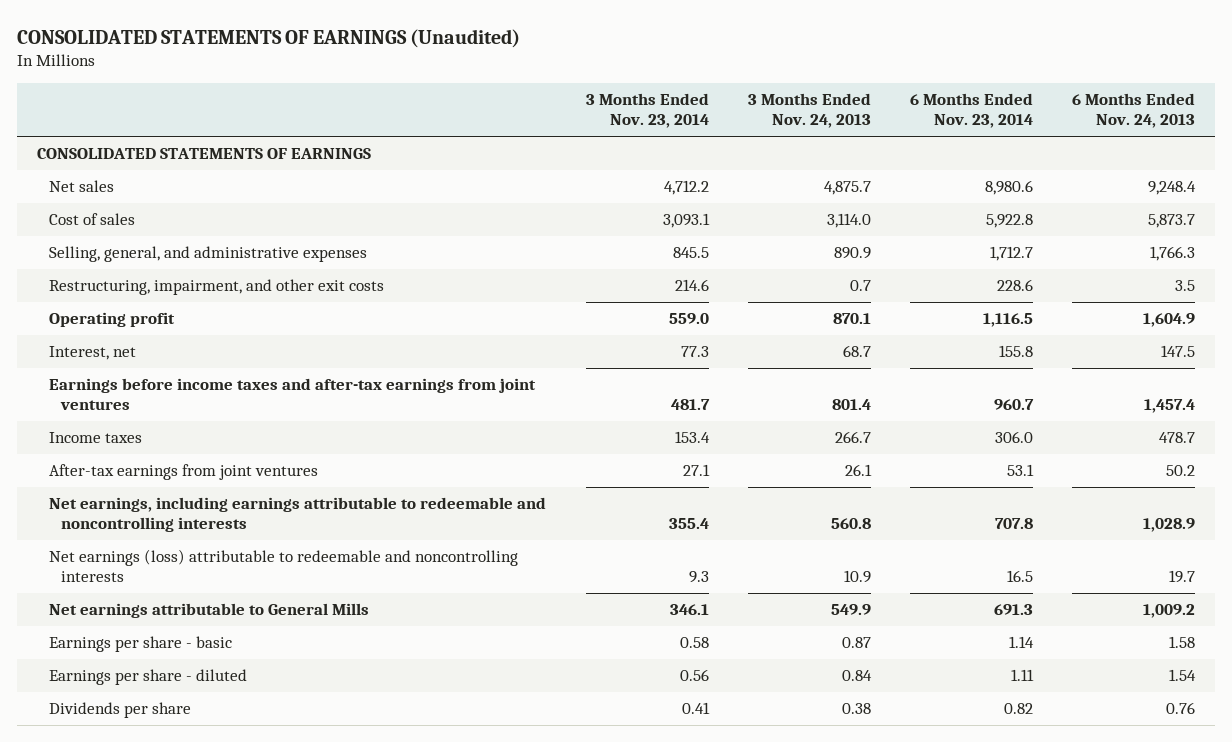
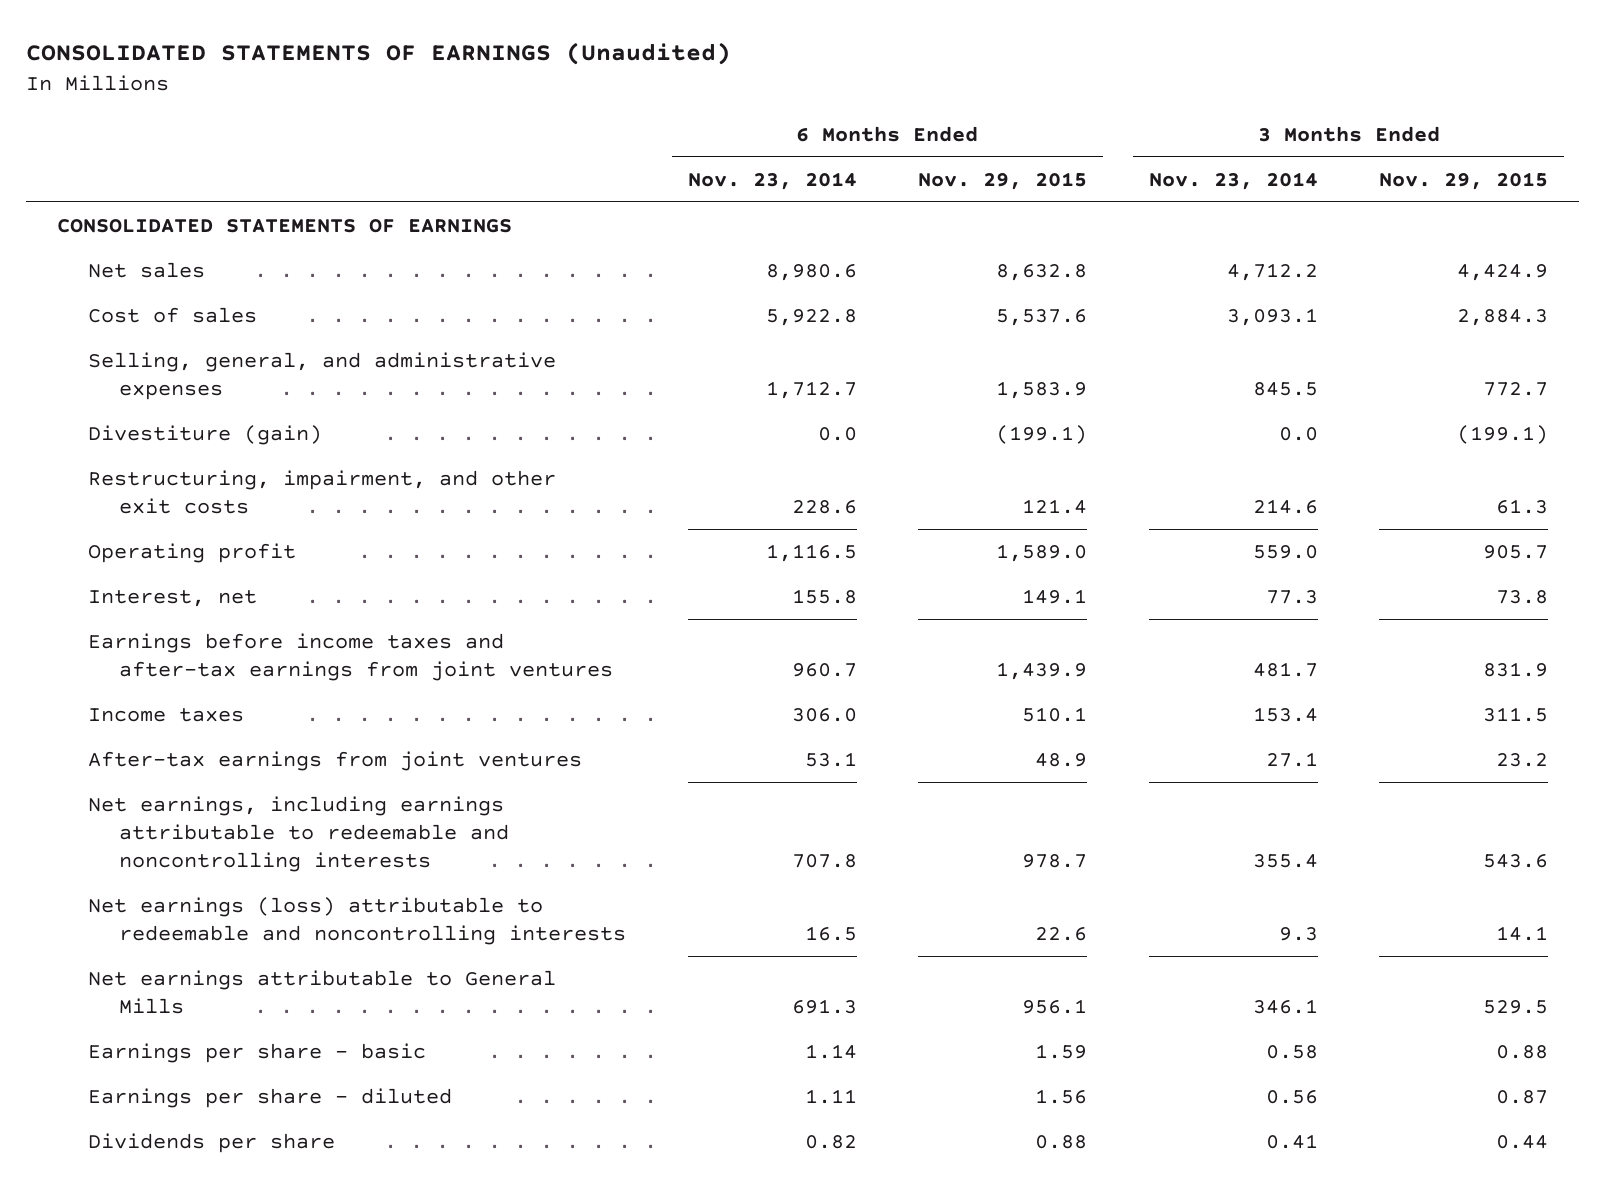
- | 3 Months Ended Nov. 23, 2014 | 3 Months Ended Nov. 24, 2013 | 6 Months Ended Nov. 23, 2014 | 6 Months Ended Nov. 24, 2013
+ | 6 Months Ended Nov. 23, 2014 | 6 Months Ended Nov. 29, 2015 | 3 Months Ended Nov. 23, 2014 | 3 Months Ended Nov. 29, 2015
+ Divestiture (gain) | 0.0 | (199.1) | 0.0 | (199.1)

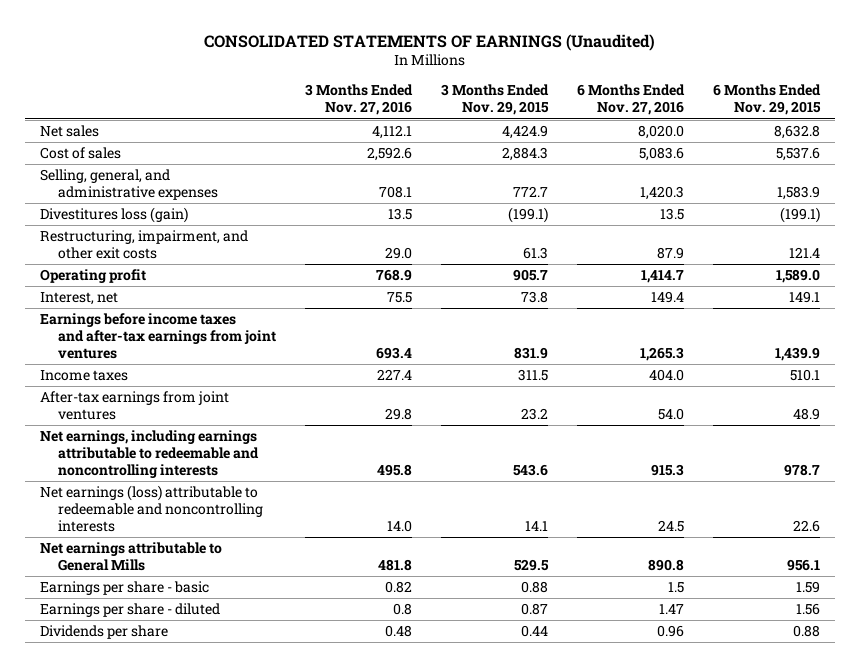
- | 6 Months Ended Nov. 23, 2014 | 6 Months Ended Nov. 29, 2015 | 3 Months Ended Nov. 23, 2014 | 3 Months Ended Nov. 29, 2015
+ | 3 Months Ended Nov. 27, 2016 | 3 Months Ended Nov. 29, 2015 | 6 Months Ended Nov. 27, 2016 | 6 Months Ended Nov. 29, 2015
- CONSOLIDATED STATEMENTS OF EARNINGS
- Divestiture (gain) | 0.0 | (199.1) | 0.0 | (199.1)
+ Divestitures loss (gain) | 13.5 | (199.1) | 13.5 | (199.1)

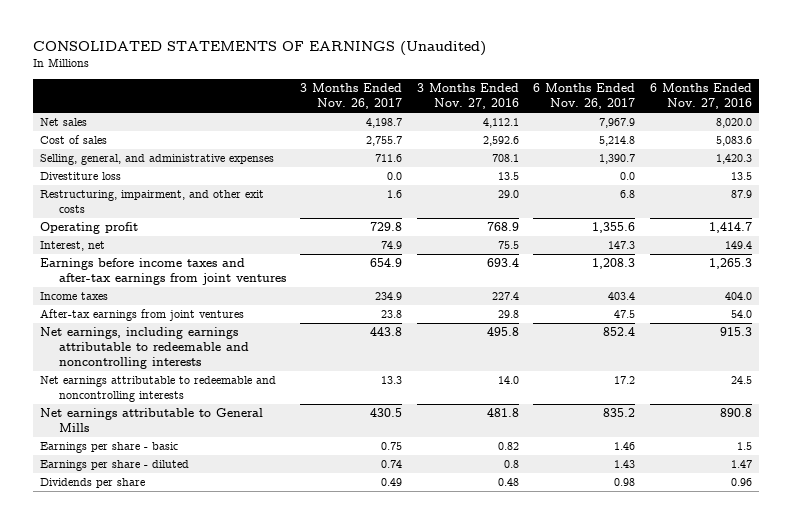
- | 3 Months Ended Nov. 27, 2016 | 3 Months Ended Nov. 29, 2015 | 6 Months Ended Nov. 27, 2016 | 6 Months Ended Nov. 29, 2015
+ | 3 Months Ended Nov. 26, 2017 | 3 Months Ended Nov. 27, 2016 | 6 Months Ended Nov. 26, 2017 | 6 Months Ended Nov. 27, 2016
- Divestitures loss (gain) | 13.5 | (199.1) | 13.5 | (199.1)
+ Divestiture loss | 0.0 | 13.5 | 0.0 | 13.5
- Net earnings (loss) attributable to redeemable and noncontrolling interests | 14.0 | 14.1 | 24.5 | 22.6
+ Net earnings attributable to redeemable and noncontrolling interests | 13.3 | 14.0 | 17.2 | 24.5

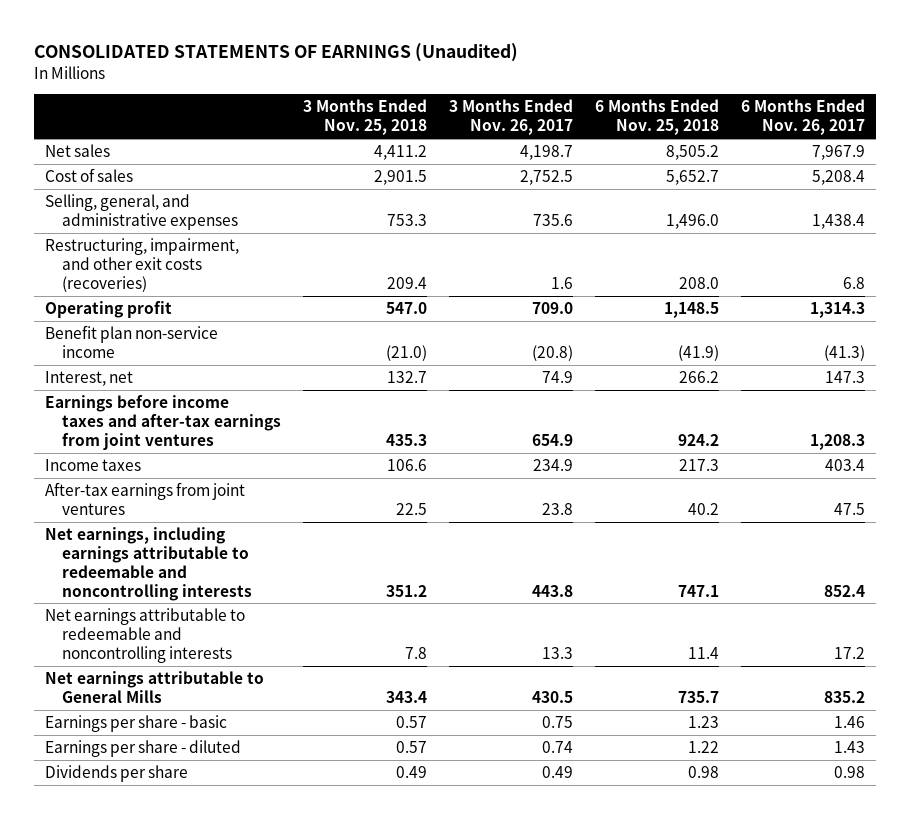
- | 3 Months Ended Nov. 26, 2017 | 3 Months Ended Nov. 27, 2016 | 6 Months Ended Nov. 26, 2017 | 6 Months Ended Nov. 27, 2016
+ | 3 Months Ended Nov. 25, 2018 | 3 Months Ended Nov. 26, 2017 | 6 Months Ended Nov. 25, 2018 | 6 Months Ended Nov. 26, 2017
- Cost of sales | 2,755.7 | 2,592.6 | 5,214.8 | 5,083.6
- Selling, general, and administrative expenses | 711.6 | 708.1 | 1,390.7 | 1,420.3
- Divestiture loss | 0.0 | 13.5 | 0.0 | 13.5
- Restructuring, impairment, and other exit costs | 1.6 | 29.0 | 6.8 | 87.9
- Operating profit | 729.8 | 768.9 | 1,355.6 | 1,414.7
+ Cost of sales | 2,901.5 | 2,752.5 | 5,652.7 | 5,208.4
+ Selling, general, and administrative expenses | 753.3 | 735.6 | 1,496.0 | 1,438.4
+ Restructuring, impairment, and other exit costs (recoveries) | 209.4 | 1.6 | 208.0 | 6.8
+ Operating profit | 547.0 | 709.0 | 1,148.5 | 1,314.3
+ Benefit plan non-service income | (21.0) | (20.8) | (41.9) | (41.3)

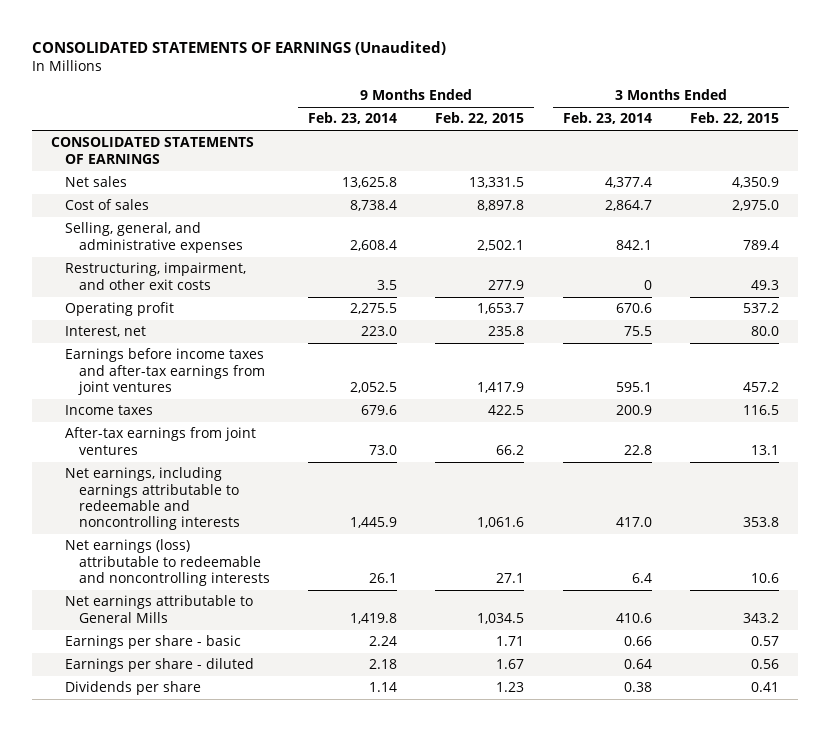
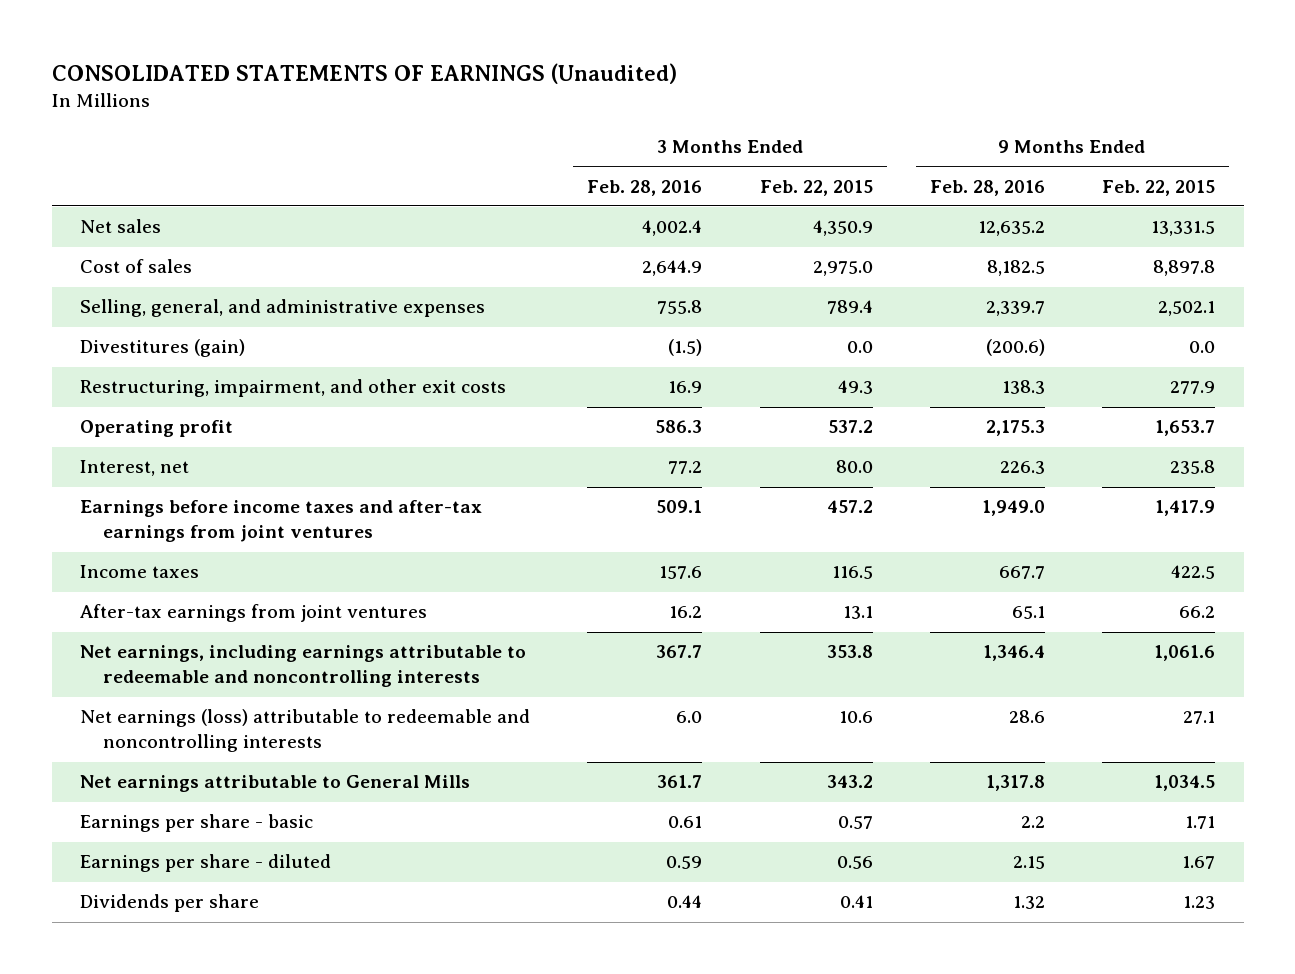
- | 9 Months Ended Feb. 23, 2014 | 9 Months Ended Feb. 22, 2015 | 3 Months Ended Feb. 23, 2014 | 3 Months Ended Feb. 22, 2015
+ | 3 Months Ended Feb. 28, 2016 | 3 Months Ended Feb. 22, 2015 | 9 Months Ended Feb. 28, 2016 | 9 Months Ended Feb. 22, 2015
- CONSOLIDATED STATEMENTS OF EARNINGS
+ Divestitures (gain) | (1.5) | 0.0 | (200.6) | 0.0

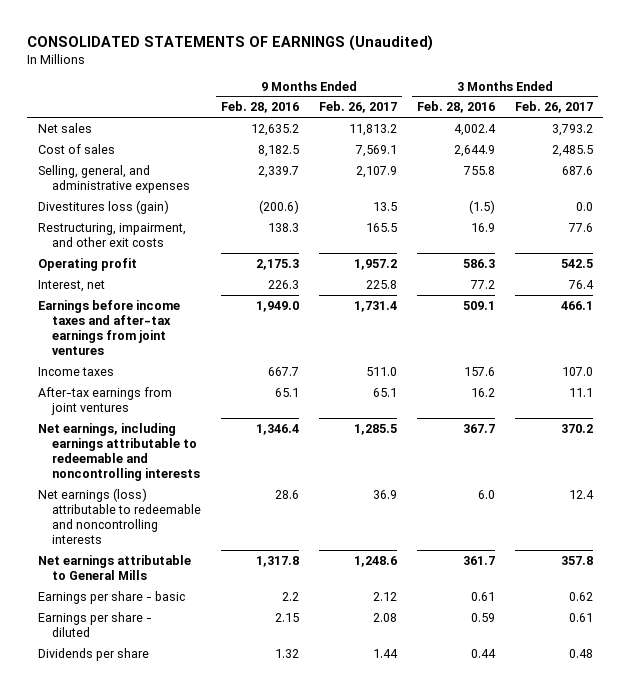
- | 3 Months Ended Feb. 28, 2016 | 3 Months Ended Feb. 22, 2015 | 9 Months Ended Feb. 28, 2016 | 9 Months Ended Feb. 22, 2015
+ | 9 Months Ended Feb. 28, 2016 | 9 Months Ended Feb. 26, 2017 | 3 Months Ended Feb. 28, 2016 | 3 Months Ended Feb. 26, 2017
- Divestitures (gain) | (1.5) | 0.0 | (200.6) | 0.0
+ Divestitures loss (gain) | (200.6) | 13.5 | (1.5) | 0.0

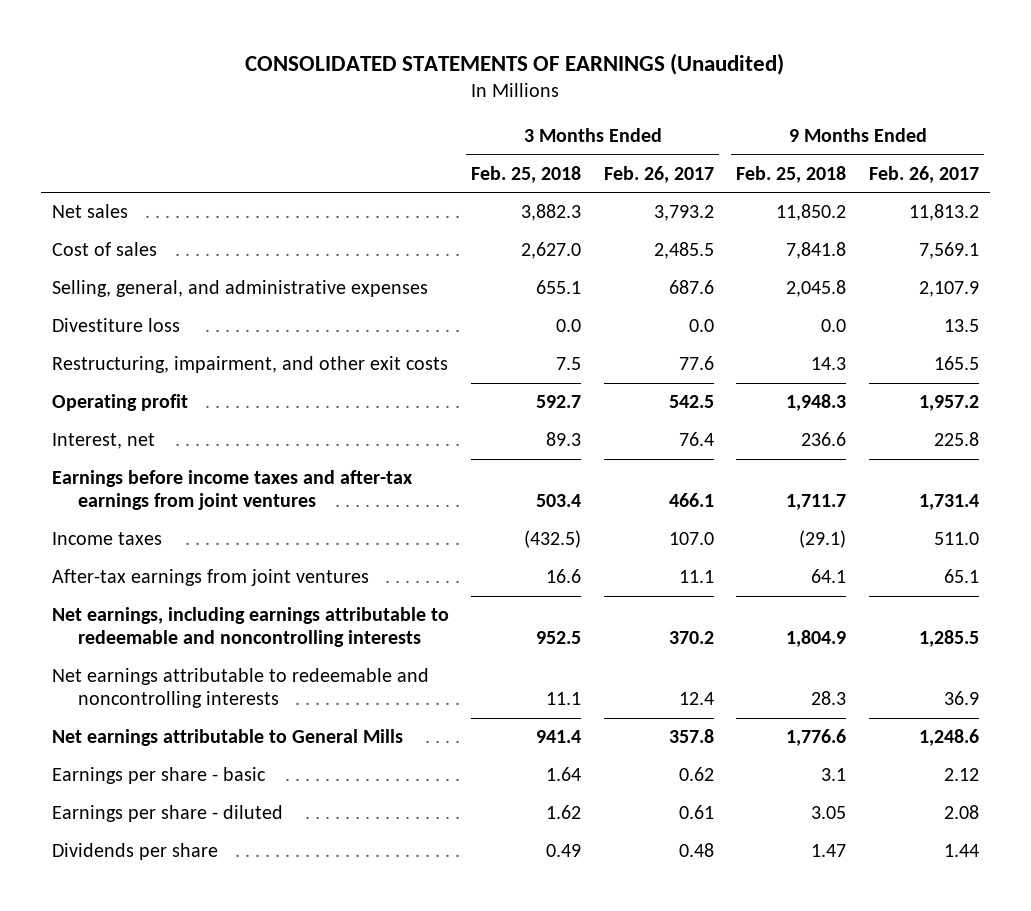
- | 9 Months Ended Feb. 28, 2016 | 9 Months Ended Feb. 26, 2017 | 3 Months Ended Feb. 28, 2016 | 3 Months Ended Feb. 26, 2017
+ | 3 Months Ended Feb. 25, 2018 | 3 Months Ended Feb. 26, 2017 | 9 Months Ended Feb. 25, 2018 | 9 Months Ended Feb. 26, 2017
- Divestitures loss (gain) | (200.6) | 13.5 | (1.5) | 0.0
+ Divestiture loss | 0.0 | 0.0 | 0.0 | 13.5
- Net earnings (loss) attributable to redeemable and noncontrolling interests | 28.6 | 36.9 | 6.0 | 12.4
+ Net earnings attributable to redeemable and noncontrolling interests | 11.1 | 12.4 | 28.3 | 36.9

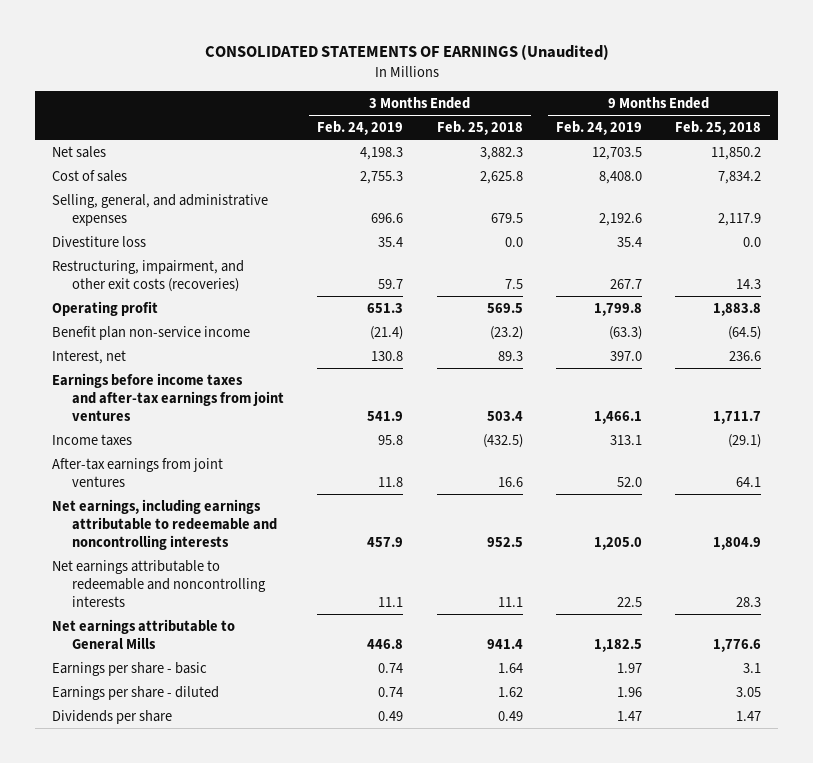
- | 3 Months Ended Feb. 25, 2018 | 3 Months Ended Feb. 26, 2017 | 9 Months Ended Feb. 25, 2018 | 9 Months Ended Feb. 26, 2017
+ | 3 Months Ended Feb. 24, 2019 | 3 Months Ended Feb. 25, 2018 | 9 Months Ended Feb. 24, 2019 | 9 Months Ended Feb. 25, 2018
- Cost of sales | 2,627.0 | 2,485.5 | 7,841.8 | 7,569.1
- Selling, general, and administrative expenses | 655.1 | 687.6 | 2,045.8 | 2,107.9
+ Cost of sales | 2,755.3 | 2,625.8 | 8,408.0 | 7,834.2
+ Selling, general, and administrative expenses | 696.6 | 679.5 | 2,192.6 | 2,117.9
- Restructuring, impairment, and other exit costs | 7.5 | 77.6 | 14.3 | 165.5
- Operating profit | 592.7 | 542.5 | 1,948.3 | 1,957.2
+ Restructuring, impairment, and other exit costs (recoveries) | 59.7 | 7.5 | 267.7 | 14.3
+ Operating profit | 651.3 | 569.5 | 1,799.8 | 1,883.8
+ Benefit plan non-service income | (21.4) | (23.2) | (63.3) | (64.5)

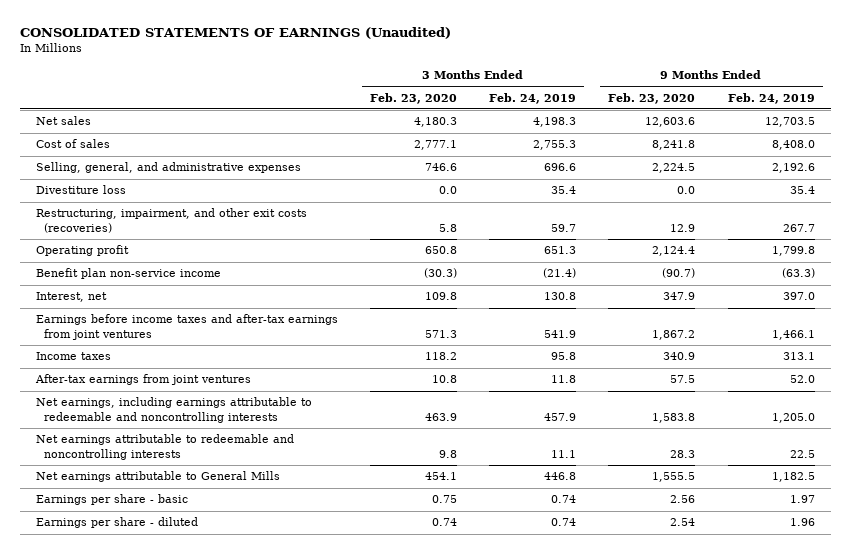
- | 3 Months Ended Feb. 24, 2019 | 3 Months Ended Feb. 25, 2018 | 9 Months Ended Feb. 24, 2019 | 9 Months Ended Feb. 25, 2018
+ | 3 Months Ended Feb. 23, 2020 | 3 Months Ended Feb. 24, 2019 | 9 Months Ended Feb. 23, 2020 | 9 Months Ended Feb. 24, 2019
- Dividends per share | 0.49 | 0.49 | 1.47 | 1.47

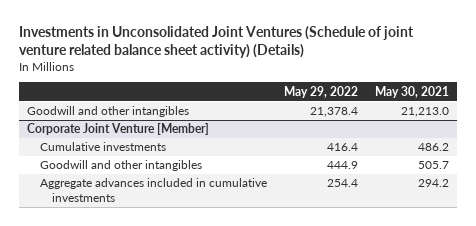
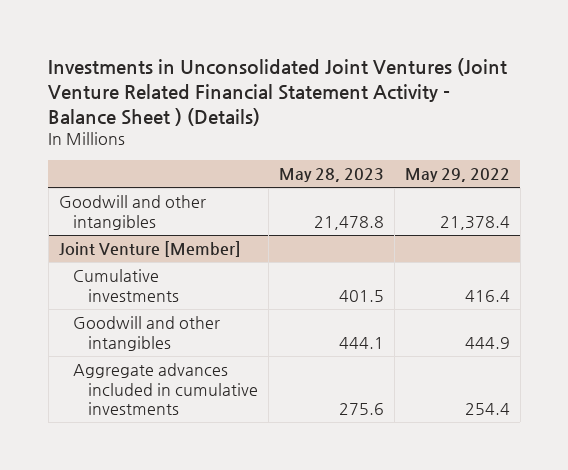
- Investments in Unconsolidated Joint Ventures (Schedule of joint venture related balance sheet activity) (Details)
+ Investments in Unconsolidated Joint Ventures (Joint Venture Related Financial Statement Activity - Balance Sheet ) (Details)
- | May 29, 2022 | May 30, 2021
+ | May 28, 2023 | May 29, 2022
- Corporate Joint Venture [Member]
+ Joint Venture [Member]

